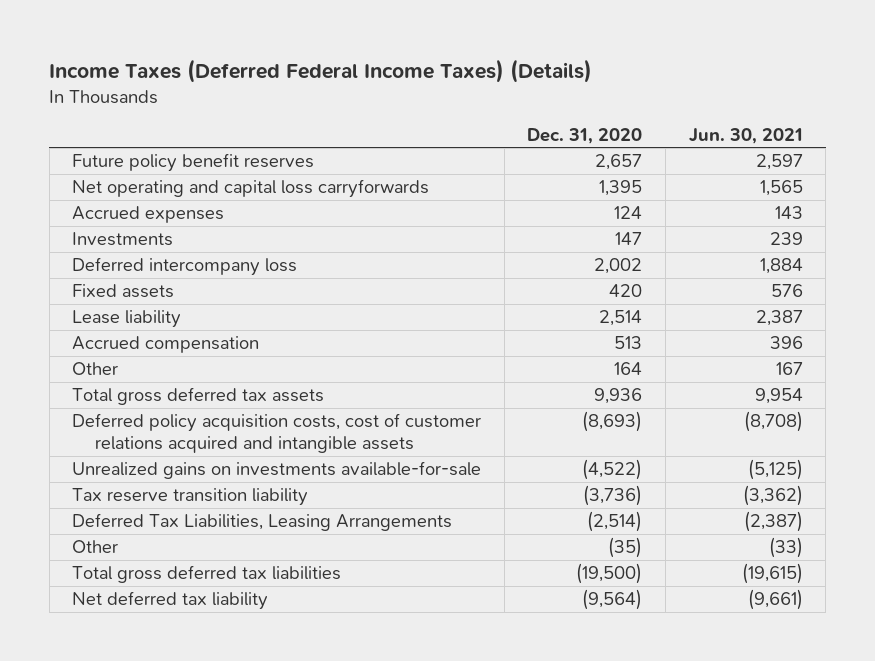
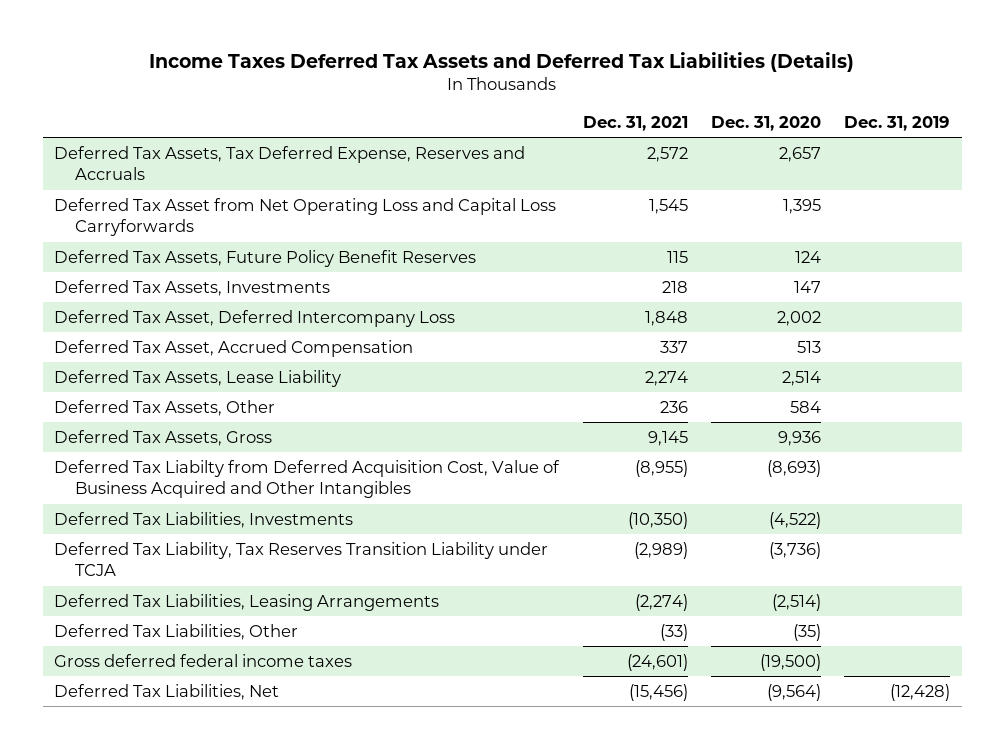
- Income Taxes (Deferred Federal Income Taxes) (Details)
+ Income Taxes Deferred Tax Assets and Deferred Tax Liabilities (Details)
- | Dec. 31, 2020 | Jun. 30, 2021
+ | Dec. 31, 2021 | Dec. 31, 2020 | Dec. 31, 2019
- Future policy benefit reserves | 2,657 | 2,597
- Net operating and capital loss carryforwards | 1,395 | 1,565
- Accrued expenses | 124 | 143
- Investments | 147 | 239
- Deferred intercompany loss | 2,002 | 1,884
- Fixed assets | 420 | 576
- Lease liability | 2,514 | 2,387
- Accrued compensation | 513 | 396
- Other | 164 | 167
- Total gross deferred tax assets | 9,936 | 9,954
- Deferred policy acquisition costs, cost of customer relations acquired and intangible assets | (8,693) | (8,708)
- Unrealized gains on investments available-for-sale | (4,522) | (5,125)
- Tax reserve transition liability | (3,736) | (3,362)
+ Deferred Tax Assets, Tax Deferred Expense, Reserves and Accruals | 2,572 | 2,657 |
+ Deferred Tax Asset from Net Operating Loss and Capital Loss Carryforwards | 1,545 | 1,395 |
+ Deferred Tax Assets, Future Policy Benefit Reserves | 115 | 124 |
+ Deferred Tax Assets, Investments | 218 | 147 |
+ Deferred Tax Asset, Deferred Intercompany Loss | 1,848 | 2,002 |
+ Deferred Tax Asset, Accrued Compensation | 337 | 513 |
+ Deferred Tax Assets, Lease Liability | 2,274 | 2,514 |
+ Deferred Tax Assets, Other | 236 | 584 |
+ Deferred Tax Assets, Gross | 9,145 | 9,936 |
+ Deferred Tax Liabilty from Deferred Acquisition Cost, Value of Business Acquired and Other Intangibles | (8,955) | (8,693) |
+ Deferred Tax Liabilities, Investments | (10,350) | (4,522) |
+ Deferred Tax Liability, Tax Reserves Transition Liability under TCJA | (2,989) | (3,736) |
- Other | (35) | (33)
- Total gross deferred tax liabilities | (19,500) | (19,615)
- Net deferred tax liability | (9,564) | (9,661)
+ Deferred Tax Liabilities, Other | (33) | (35) |
+ Gross deferred federal income taxes | (24,601) | (19,500) |
+ Deferred Tax Liabilities, Net | (15,456) | (9,564) | (12,428)

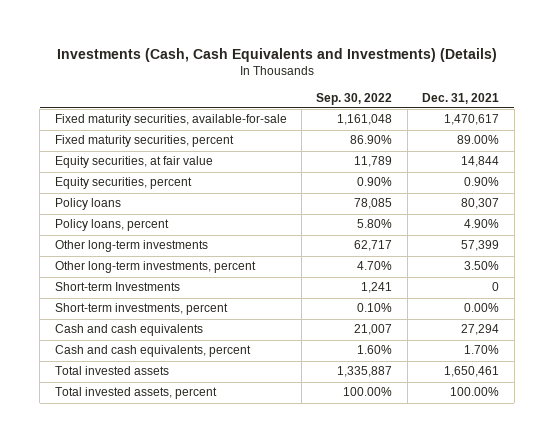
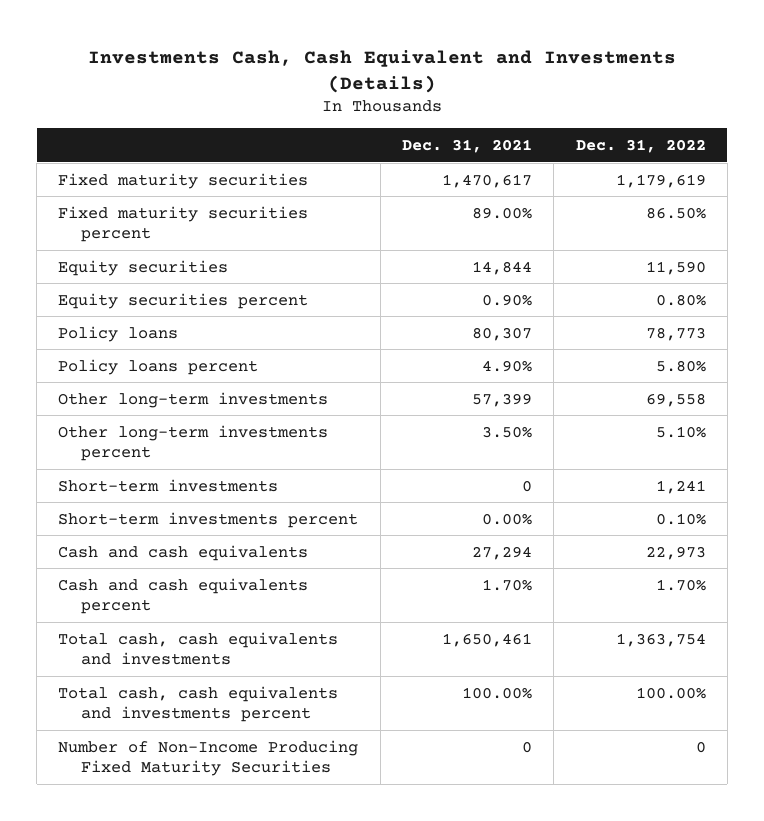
- Investments (Cash, Cash Equivalents and Investments) (Details)
+ Investments Cash, Cash Equivalent and Investments (Details)
- | Sep. 30, 2022 | Dec. 31, 2021
+ | Dec. 31, 2021 | Dec. 31, 2022
- Fixed maturity securities, available-for-sale | 1,161,048 | 1,470,617
- Fixed maturity securities, percent | 86.90% | 89.00%
- Equity securities, at fair value | 11,789 | 14,844
- Equity securities, percent | 0.90% | 0.90%
+ Fixed maturity securities | 1,470,617 | 1,179,619
+ Fixed maturity securities percent | 89.00% | 86.50%
+ Equity securities | 14,844 | 11,590
+ Equity securities percent | 0.90% | 0.80%
- Policy loans, percent | 5.80% | 4.90%
+ Policy loans percent | 4.90% | 5.80%
- Other long-term investments, percent | 4.70% | 3.50%
- Short-term Investments | 1,241 | 0
- Short-term investments, percent | 0.10% | 0.00%
+ Other long-term investments percent | 3.50% | 5.10%
+ Short-term investments | 0 | 1,241
+ Short-term investments percent | 0.00% | 0.10%
- Cash and cash equivalents, percent | 1.60% | 1.70%
- Total invested assets | 1,335,887 | 1,650,461
- Total invested assets, percent | 100.00% | 100.00%
+ Cash and cash equivalents percent | 1.70% | 1.70%
+ Total cash, cash equivalents and investments | 1,650,461 | 1,363,754
+ Total cash, cash equivalents and investments percent | 100.00% | 100.00%
+ Number of Non-Income Producing Fixed Maturity Securities | 0 | 0

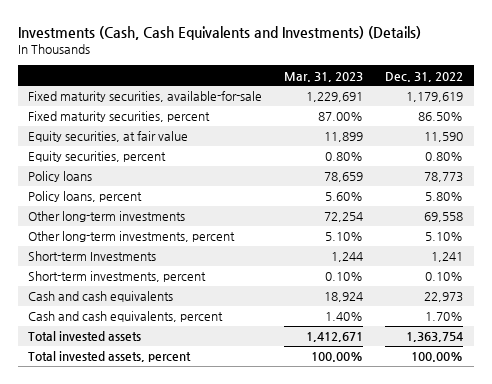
- Investments Cash, Cash Equivalent and Investments (Details)
+ Investments (Cash, Cash Equivalents and Investments) (Details)
- | Dec. 31, 2021 | Dec. 31, 2022
+ | Mar. 31, 2023 | Dec. 31, 2022
- Fixed maturity securities | 1,470,617 | 1,179,619
- Fixed maturity securities percent | 89.00% | 86.50%
- Equity securities | 14,844 | 11,590
- Equity securities percent | 0.90% | 0.80%
+ Fixed maturity securities, available-for-sale | 1,229,691 | 1,179,619
+ Fixed maturity securities, percent | 87.00% | 86.50%
+ Equity securities, at fair value | 11,899 | 11,590
+ Equity securities, percent | 0.80% | 0.80%
- Policy loans percent | 4.90% | 5.80%
+ Policy loans, percent | 5.60% | 5.80%
- Other long-term investments percent | 3.50% | 5.10%
- Short-term investments | 0 | 1,241
- Short-term investments percent | 0.00% | 0.10%
+ Other long-term investments, percent | 5.10% | 5.10%
+ Short-term Investments | 1,244 | 1,241
+ Short-term investments, percent | 0.10% | 0.10%
- Cash and cash equivalents percent | 1.70% | 1.70%
- Total cash, cash equivalents and investments | 1,650,461 | 1,363,754
- Total cash, cash equivalents and investments percent | 100.00% | 100.00%
- Number of Non-Income Producing Fixed Maturity Securities | 0 | 0
+ Cash and cash equivalents, percent | 1.40% | 1.70%
+ Total invested assets | 1,412,671 | 1,363,754
+ Total invested assets, percent | 100.00% | 100.00%

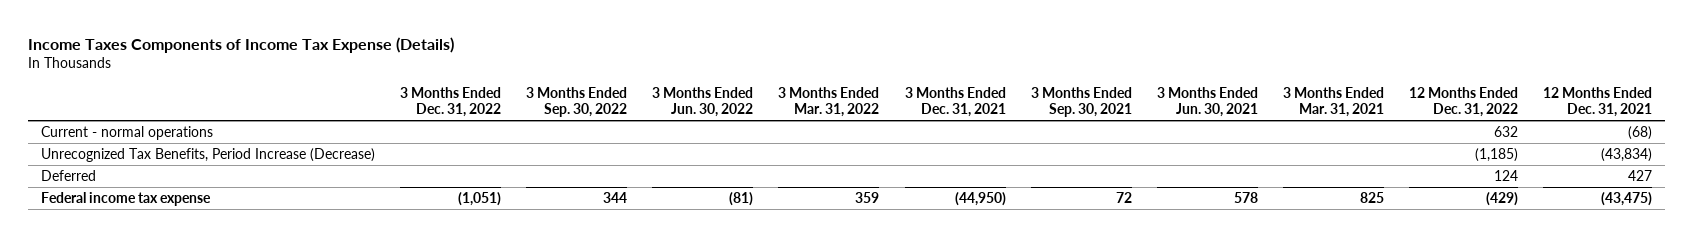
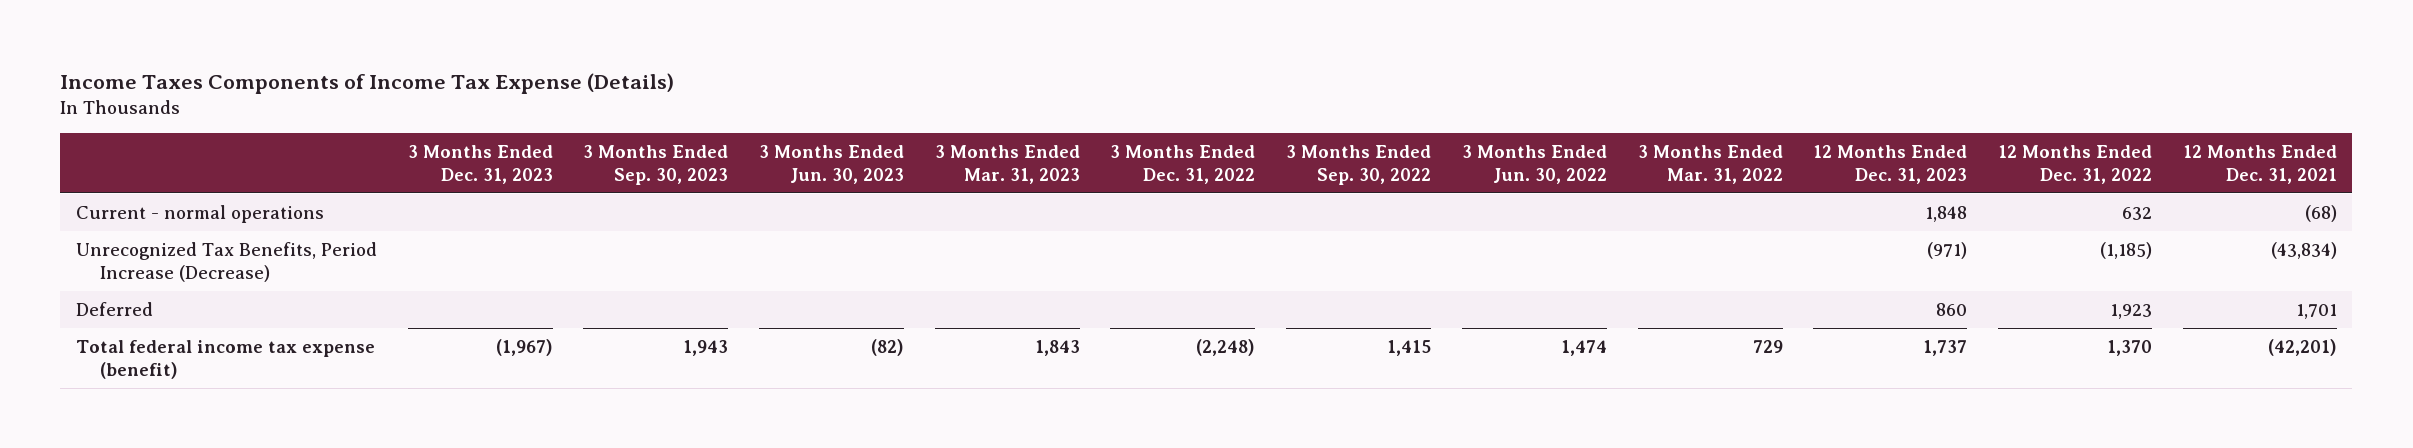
- | 3 Months Ended Dec. 31, 2022 | 3 Months Ended Sep. 30, 2022 | 3 Months Ended Jun. 30, 2022 | 3 Months Ended Mar. 31, 2022 | 3 Months Ended Dec. 31, 2021 | 3 Months Ended Sep. 30, 2021 | 3 Months Ended Jun. 30, 2021 | 3 Months Ended Mar. 31, 2021 | 12 Months Ended Dec. 31, 2022 | 12 Months Ended Dec. 31, 2021
+ | 3 Months Ended Dec. 31, 2023 | 3 Months Ended Sep. 30, 2023 | 3 Months Ended Jun. 30, 2023 | 3 Months Ended Mar. 31, 2023 | 3 Months Ended Dec. 31, 2022 | 3 Months Ended Sep. 30, 2022 | 3 Months Ended Jun. 30, 2022 | 3 Months Ended Mar. 31, 2022 | 12 Months Ended Dec. 31, 2023 | 12 Months Ended Dec. 31, 2022 | 12 Months Ended Dec. 31, 2021
- Deferred | | | | | | | | | 124 | 427
- Federal income tax expense | (1,051) | 344 | (81) | 359 | (44,950) | 72 | 578 | 825 | (429) | (43,475)
+ Deferred | | | | | | | | | 860 | 1,923 | 1,701
+ Total federal income tax expense (benefit) | (1,967) | 1,943 | (82) | 1,843 | (2,248) | 1,415 | 1,474 | 729 | 1,737 | 1,370 | (42,201)

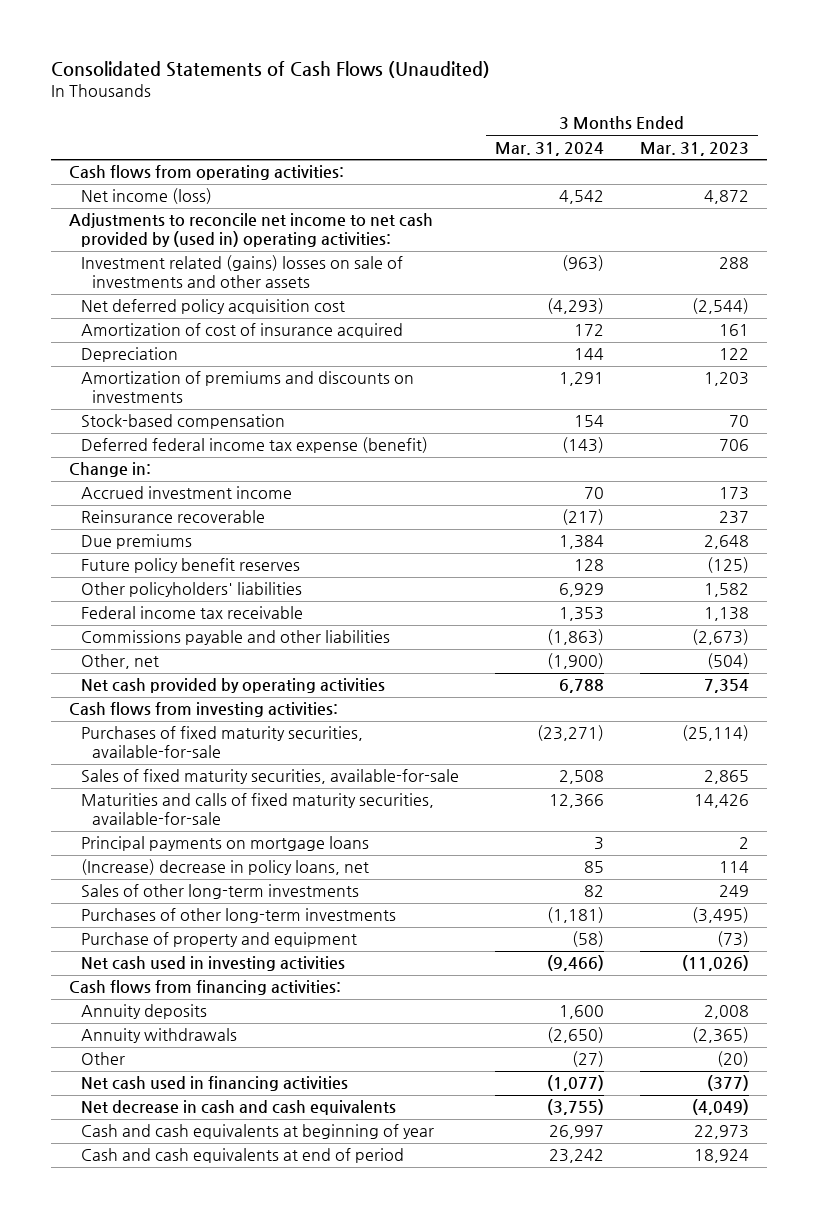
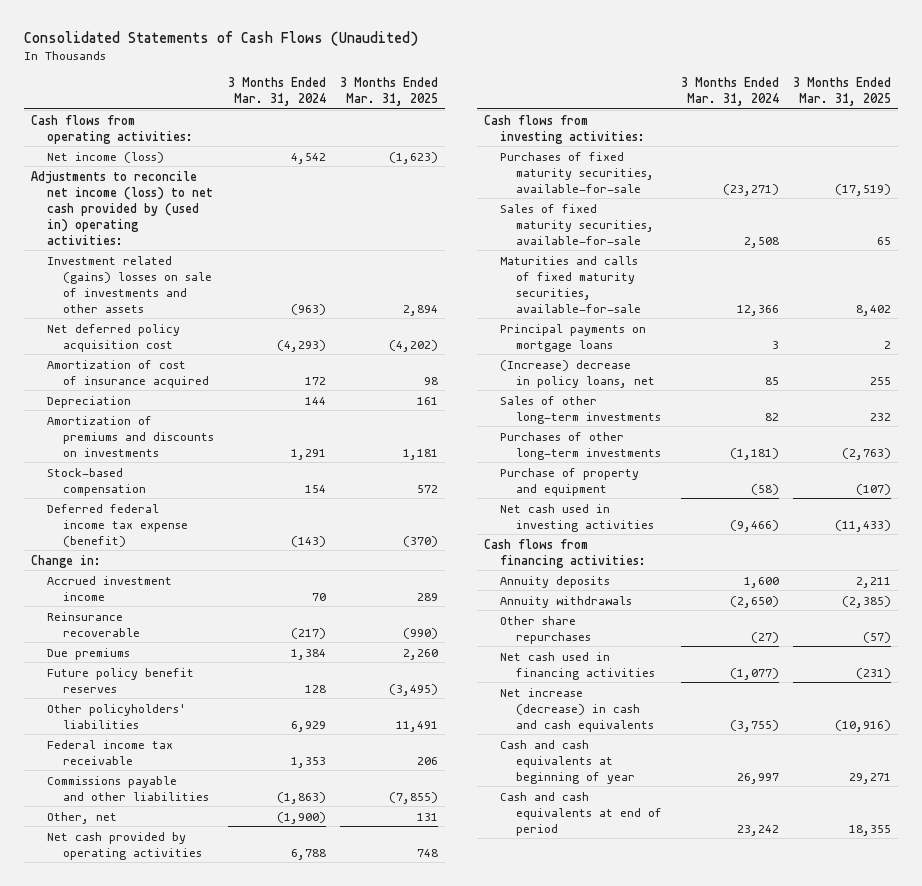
- | 3 Months Ended Mar. 31, 2024 | 3 Months Ended Mar. 31, 2023
+ | 3 Months Ended Mar. 31, 2024 | 3 Months Ended Mar. 31, 2025
- Adjustments to reconcile net income to net cash provided by (used in) operating activities:
+ Adjustments to reconcile net income (loss) to net cash provided by (used in) operating activities:
- Other | (27) | (20)
+ Other share repurchases | (27) | (57)
- Net decrease in cash and cash equivalents | (3,755) | (4,049)
+ Net increase (decrease) in cash and cash equivalents | (3,755) | (10,916)

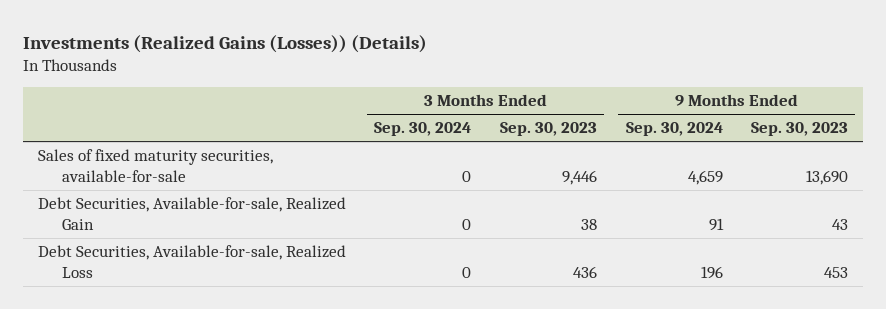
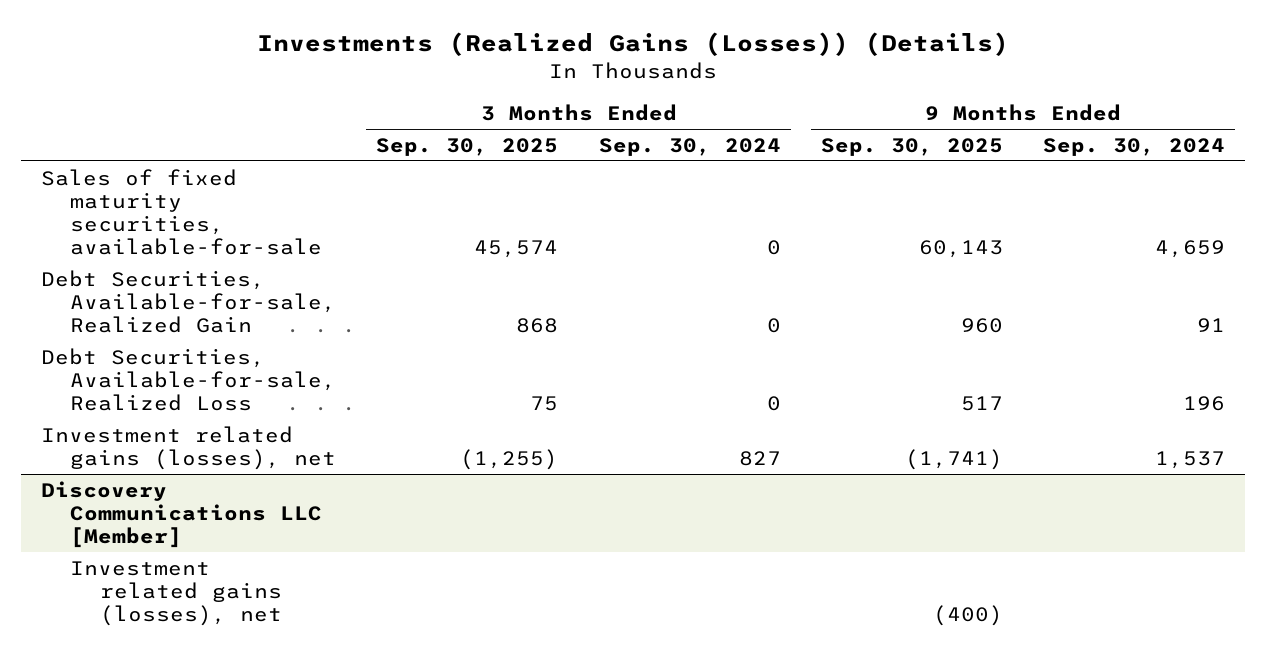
- | 3 Months Ended Sep. 30, 2024 | 3 Months Ended Sep. 30, 2023 | 9 Months Ended Sep. 30, 2024 | 9 Months Ended Sep. 30, 2023
+ | 3 Months Ended Sep. 30, 2025 | 3 Months Ended Sep. 30, 2024 | 9 Months Ended Sep. 30, 2025 | 9 Months Ended Sep. 30, 2024
+ Investment related gains (losses), net | (1,255) | 827 | (1,741) | 1,537
+ Discovery Communications LLC [Member]
+ Investment related gains (losses), net | | | (400) |

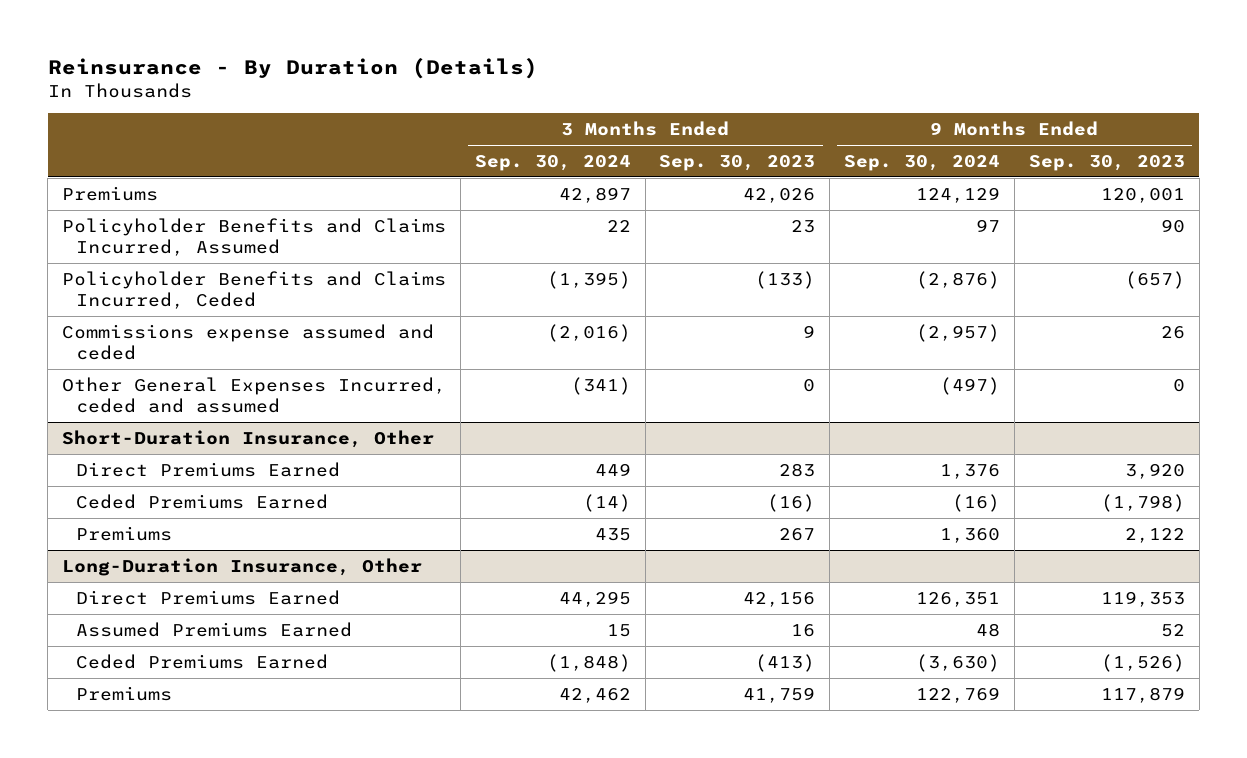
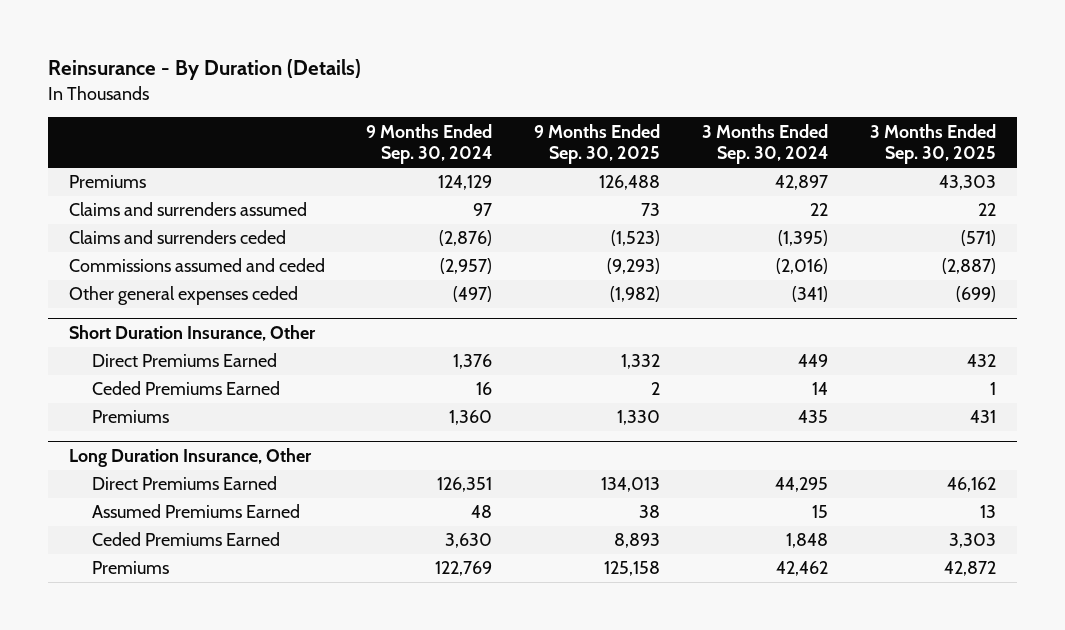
- | 3 Months Ended Sep. 30, 2024 | 3 Months Ended Sep. 30, 2023 | 9 Months Ended Sep. 30, 2024 | 9 Months Ended Sep. 30, 2023
+ | 9 Months Ended Sep. 30, 2024 | 9 Months Ended Sep. 30, 2025 | 3 Months Ended Sep. 30, 2024 | 3 Months Ended Sep. 30, 2025
- Policyholder Benefits and Claims Incurred, Assumed | 22 | 23 | 97 | 90
- Policyholder Benefits and Claims Incurred, Ceded | (1,395) | (133) | (2,876) | (657)
- Commissions expense assumed and ceded | (2,016) | 9 | (2,957) | 26
- Other General Expenses Incurred, ceded and assumed | (341) | 0 | (497) | 0
- Short-Duration Insurance, Other
+ Claims and surrenders assumed | 97 | 73 | 22 | 22
+ Claims and surrenders ceded | (2,876) | (1,523) | (1,395) | (571)
+ Commissions assumed and ceded | (2,957) | (9,293) | (2,016) | (2,887)
+ Other general expenses ceded | (497) | (1,982) | (341) | (699)
+ Short Duration Insurance, Other
- Ceded Premiums Earned | (14) | (16) | (16) | (1,798)
+ Ceded Premiums Earned | 16 | 2 | 14 | 1
- Long-Duration Insurance, Other
+ Long Duration Insurance, Other
- Ceded Premiums Earned | (1,848) | (413) | (3,630) | (1,526)
+ Ceded Premiums Earned | 3,630 | 8,893 | 1,848 | 3,303

